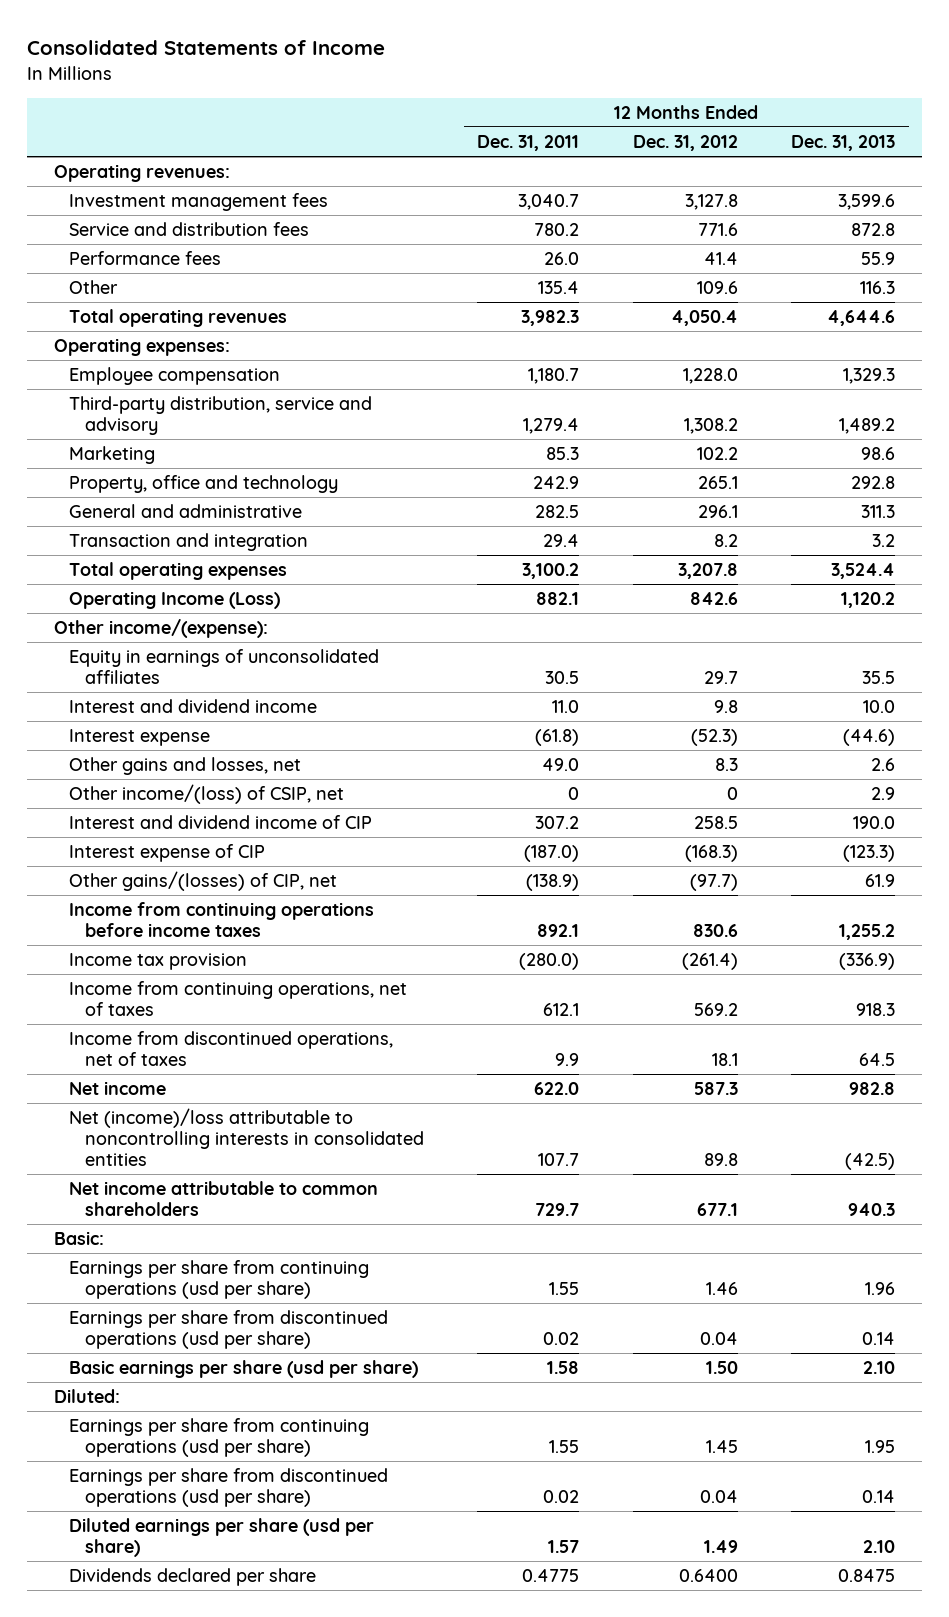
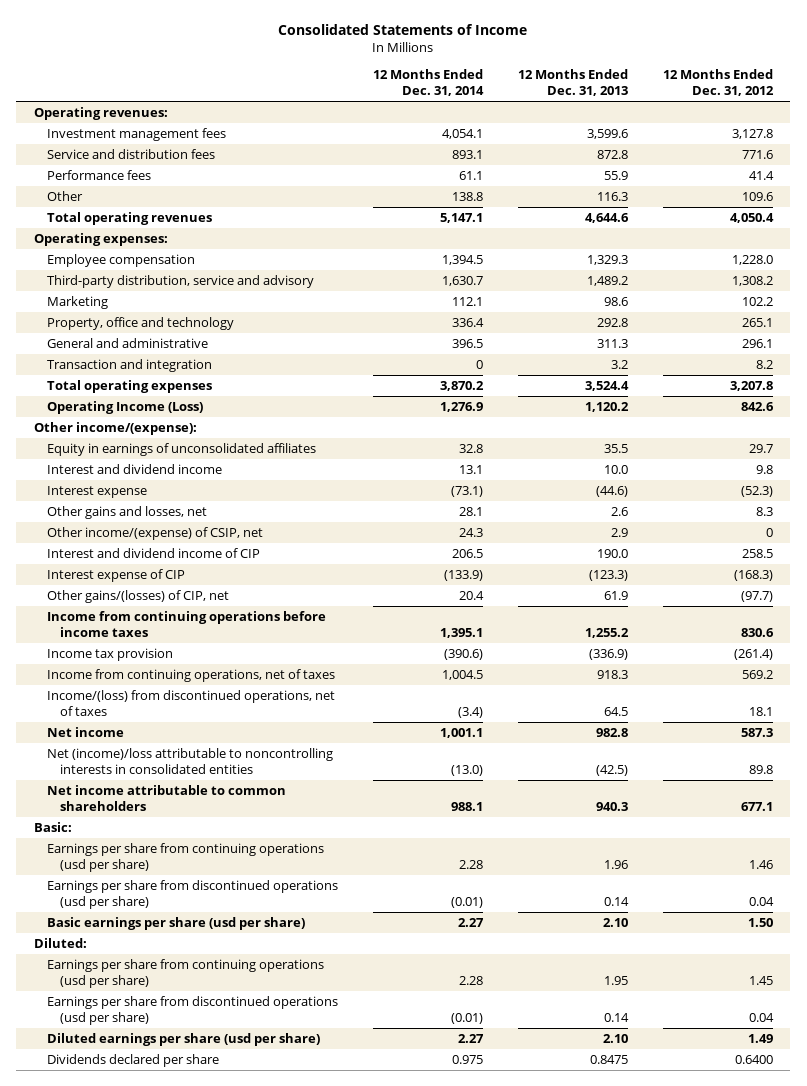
- | 12 Months Ended Dec. 31, 2011 | 12 Months Ended Dec. 31, 2012 | 12 Months Ended Dec. 31, 2013
+ | 12 Months Ended Dec. 31, 2014 | 12 Months Ended Dec. 31, 2013 | 12 Months Ended Dec. 31, 2012
- Other income/(loss) of CSIP, net | 0 | 0 | 2.9
+ Other income/(expense) of CSIP, net | 24.3 | 2.9 | 0
- Income from discontinued operations, net of taxes | 9.9 | 18.1 | 64.5
+ Income/(loss) from discontinued operations, net of taxes | (3.4) | 64.5 | 18.1

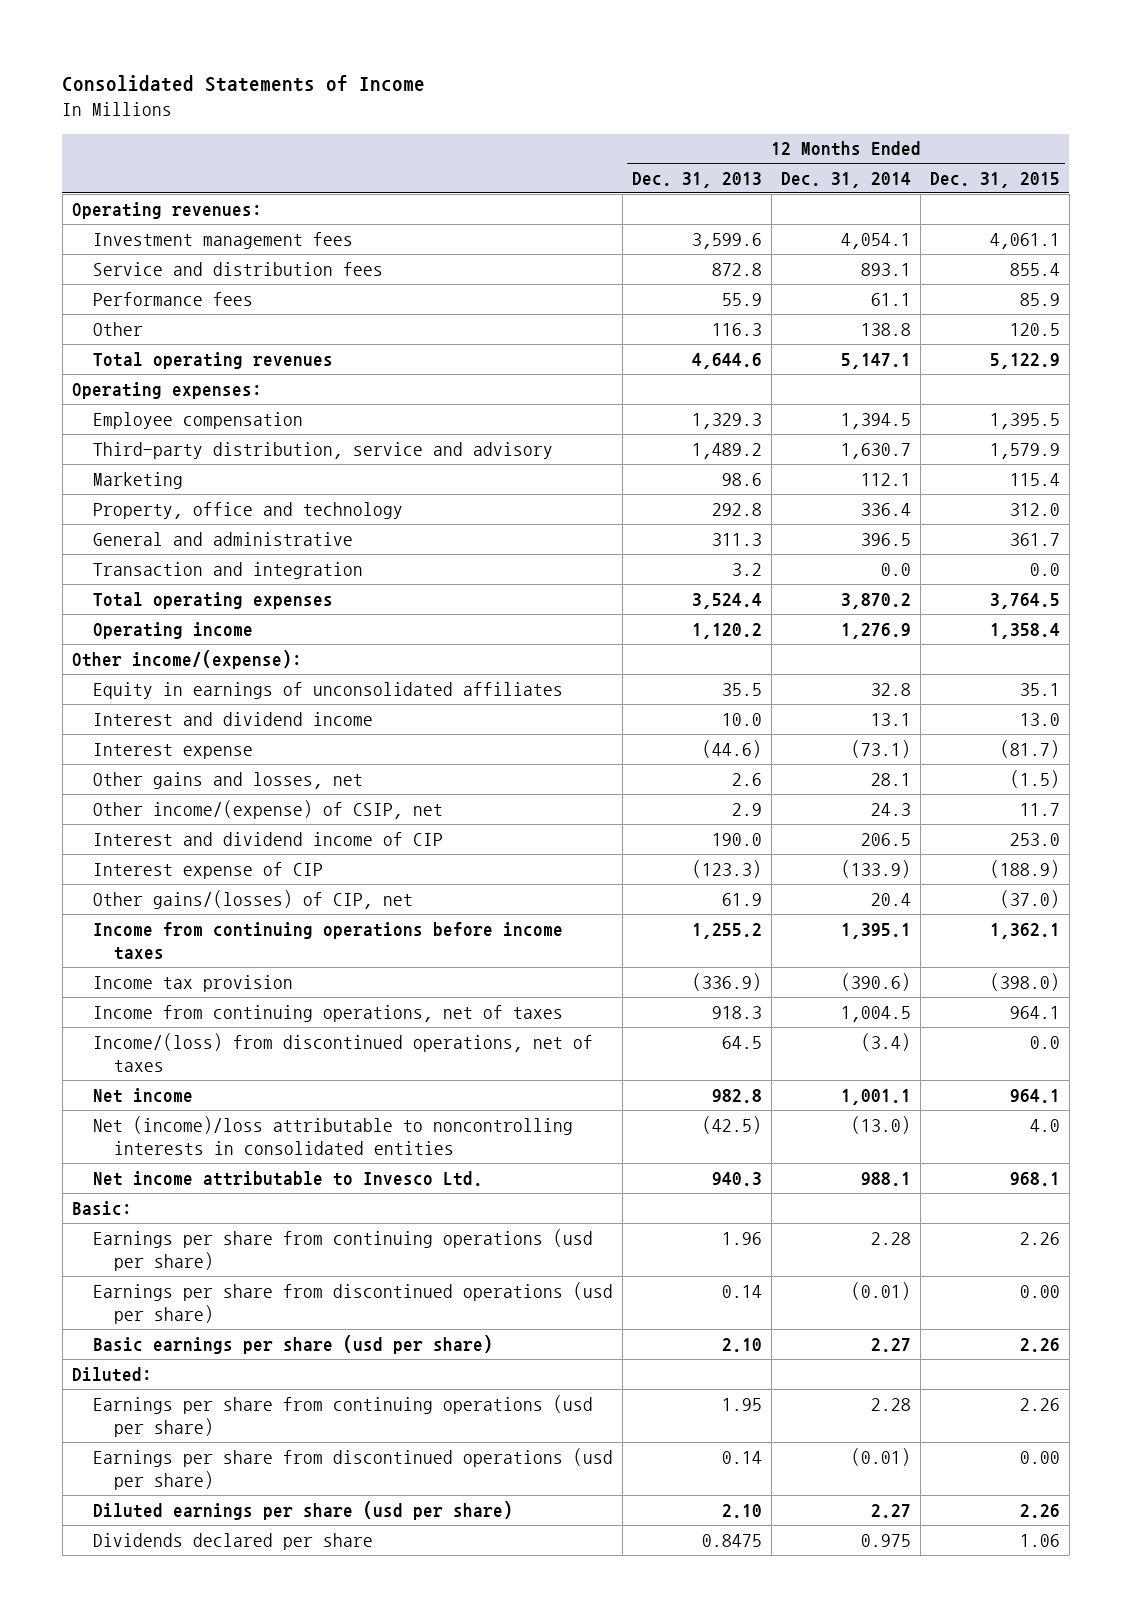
- | 12 Months Ended Dec. 31, 2014 | 12 Months Ended Dec. 31, 2013 | 12 Months Ended Dec. 31, 2012
+ | 12 Months Ended Dec. 31, 2013 | 12 Months Ended Dec. 31, 2014 | 12 Months Ended Dec. 31, 2015
- Transaction and integration | 0 | 3.2 | 8.2
+ Transaction and integration | 3.2 | 0.0 | 0.0
- Operating Income (Loss) | 1,276.9 | 1,120.2 | 842.6
+ Operating income | 1,120.2 | 1,276.9 | 1,358.4
- Net income attributable to common shareholders | 988.1 | 940.3 | 677.1
+ Net income attributable to Invesco Ltd. | 940.3 | 988.1 | 968.1

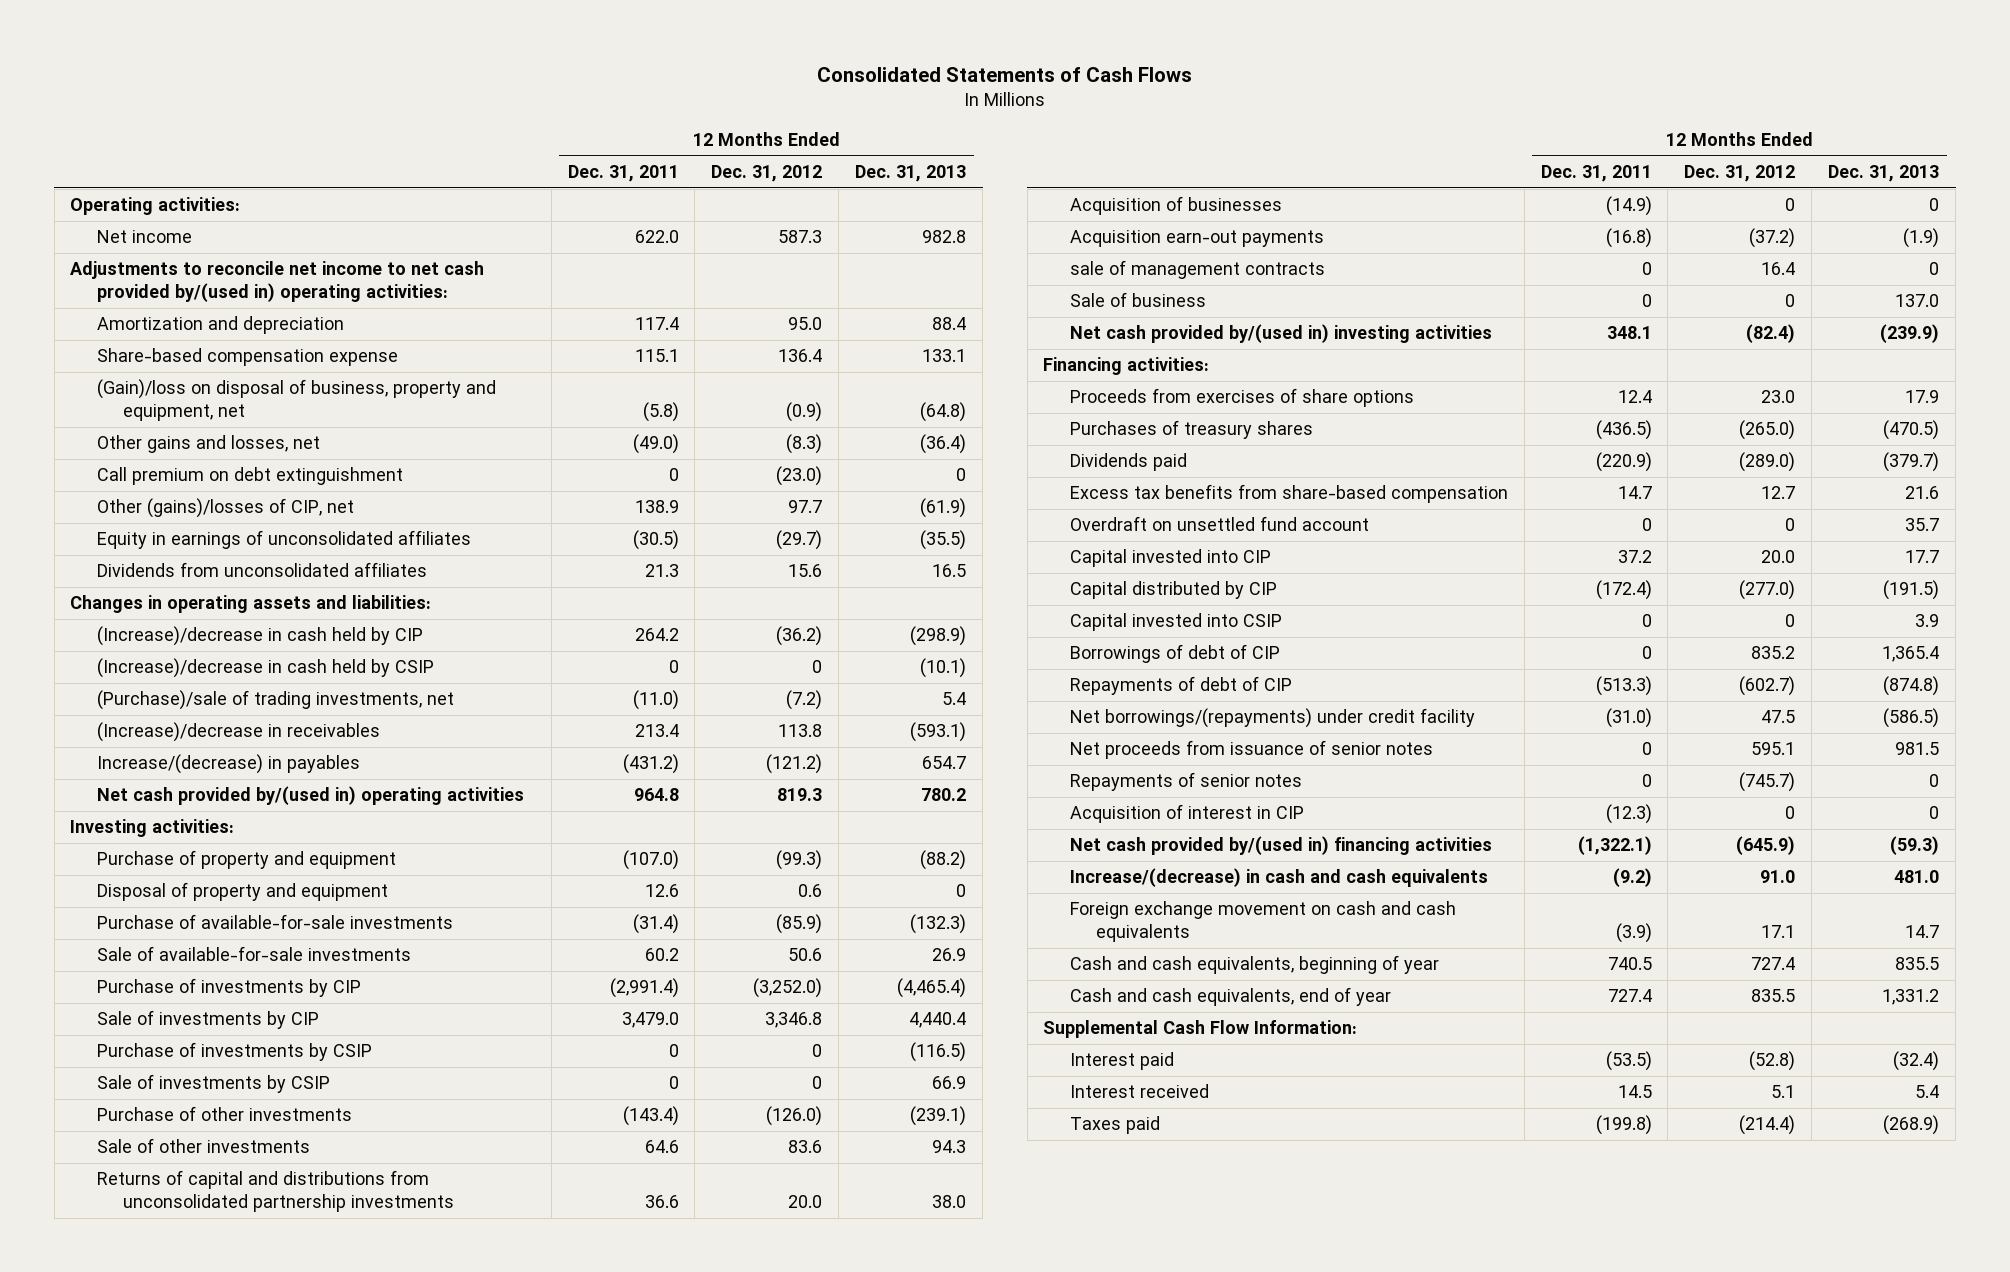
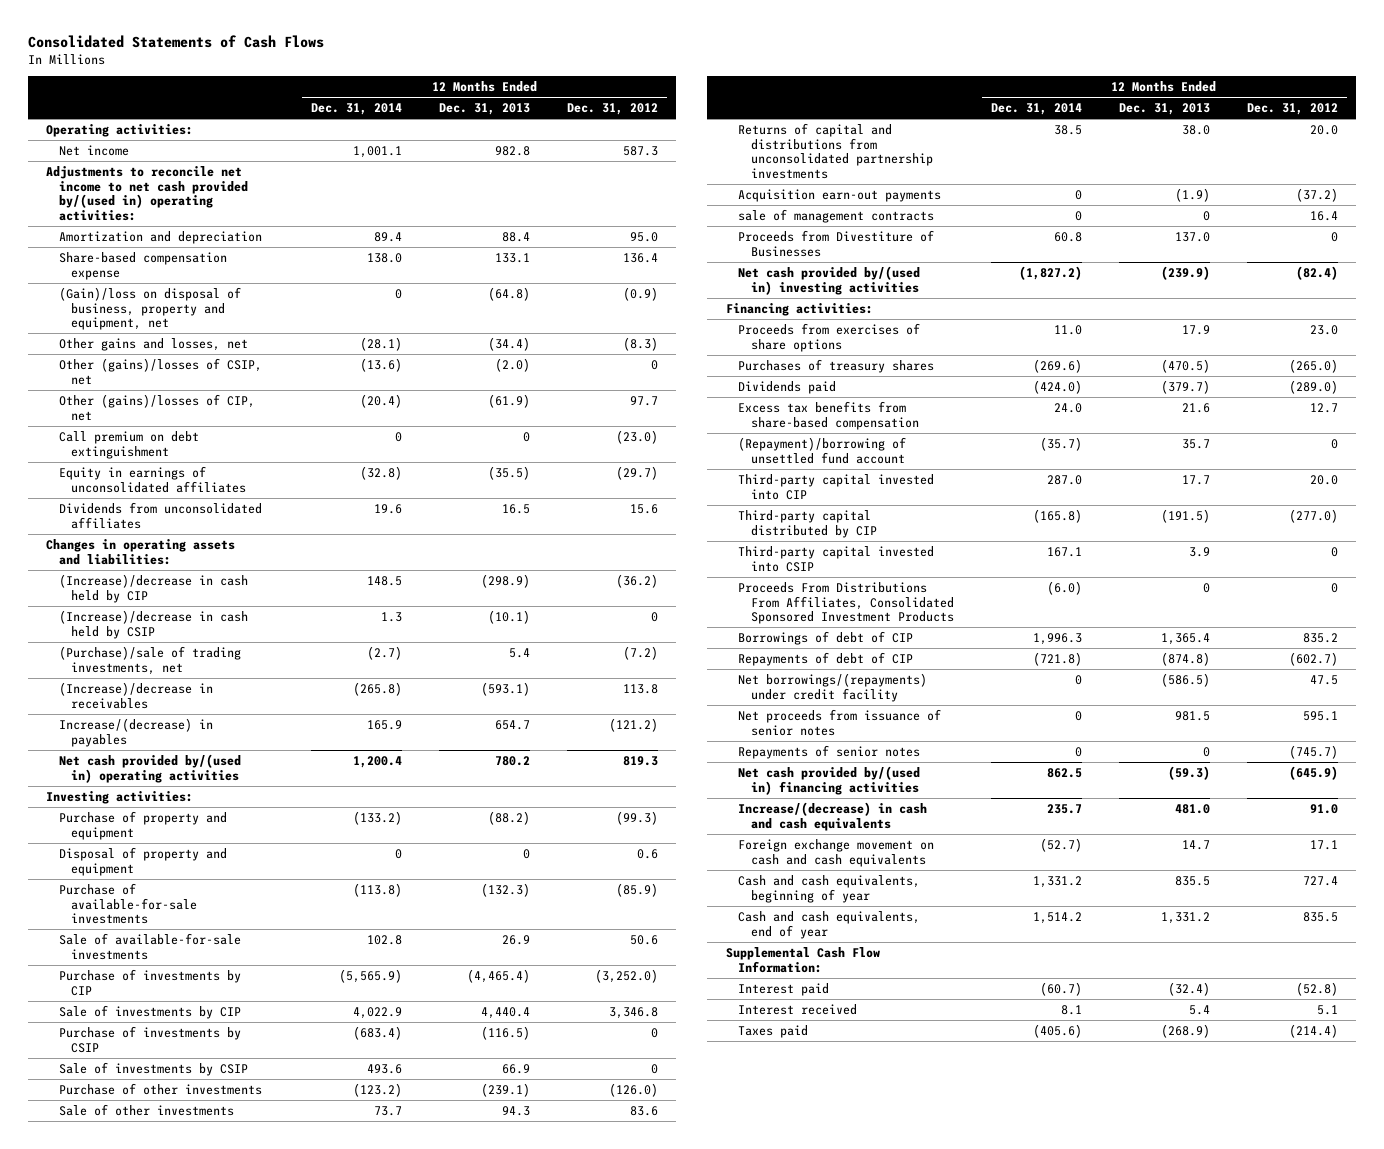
- | 12 Months Ended Dec. 31, 2011 | 12 Months Ended Dec. 31, 2012 | 12 Months Ended Dec. 31, 2013
+ | 12 Months Ended Dec. 31, 2014 | 12 Months Ended Dec. 31, 2013 | 12 Months Ended Dec. 31, 2012
- Other gains and losses, net | (49.0) | (8.3) | (36.4)
+ Other gains and losses, net | (28.1) | (34.4) | (8.3)
+ Other (gains)/losses of CSIP, net | (13.6) | (2.0) | 0
moved down: Call premium on debt extinguishment | 0 | 0 | (23.0)
- Acquisition of businesses | (14.9) | 0 | 0
- Sale of business | 0 | 0 | 137.0
+ Proceeds from Divestiture of Businesses | 60.8 | 137.0 | 0
- Overdraft on unsettled fund account | 0 | 0 | 35.7
- Capital invested into CIP | 37.2 | 20.0 | 17.7
- Capital distributed by CIP | (172.4) | (277.0) | (191.5)
- Capital invested into CSIP | 0 | 0 | 3.9
+ (Repayment)/borrowing of unsettled fund account | (35.7) | 35.7 | 0
+ Third-party capital invested into CIP | 287.0 | 17.7 | 20.0
+ Third-party capital distributed by CIP | (165.8) | (191.5) | (277.0)
+ Third-party capital invested into CSIP | 167.1 | 3.9 | 0
+ Proceeds From Distributions From Affiliates, Consolidated Sponsored Investment Products | (6.0) | 0 | 0
- Acquisition of interest in CIP | (12.3) | 0 | 0

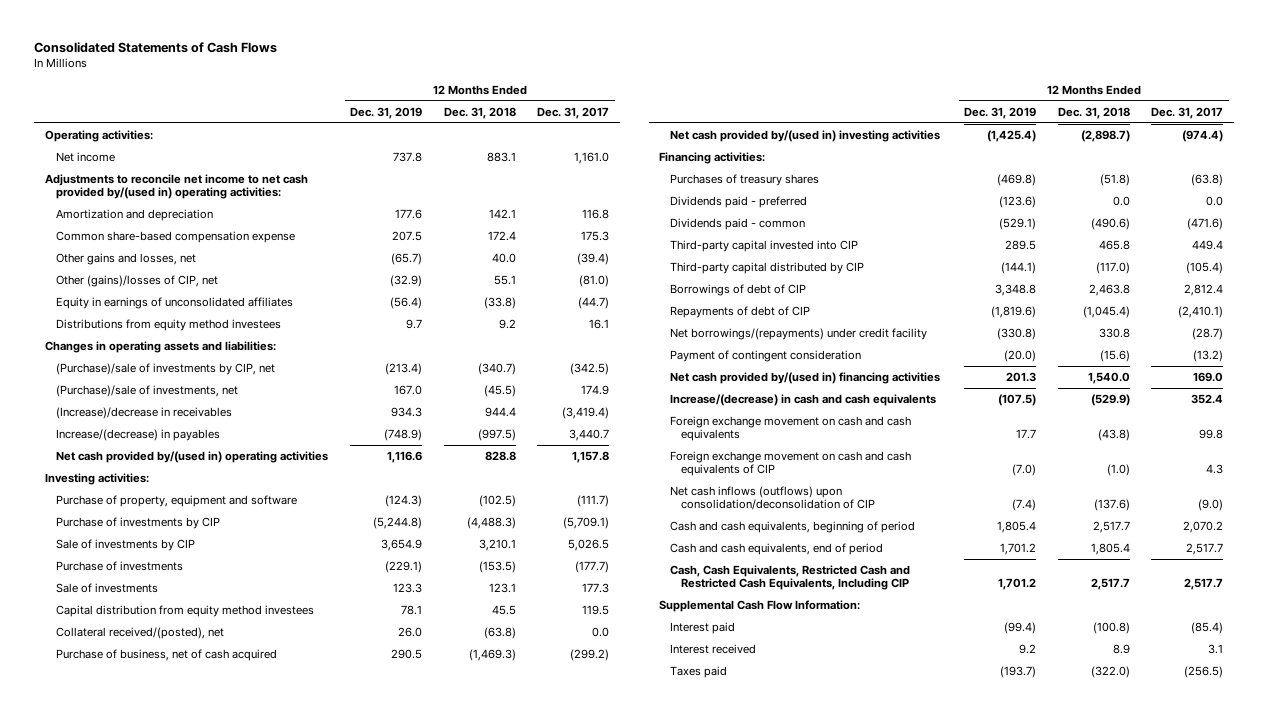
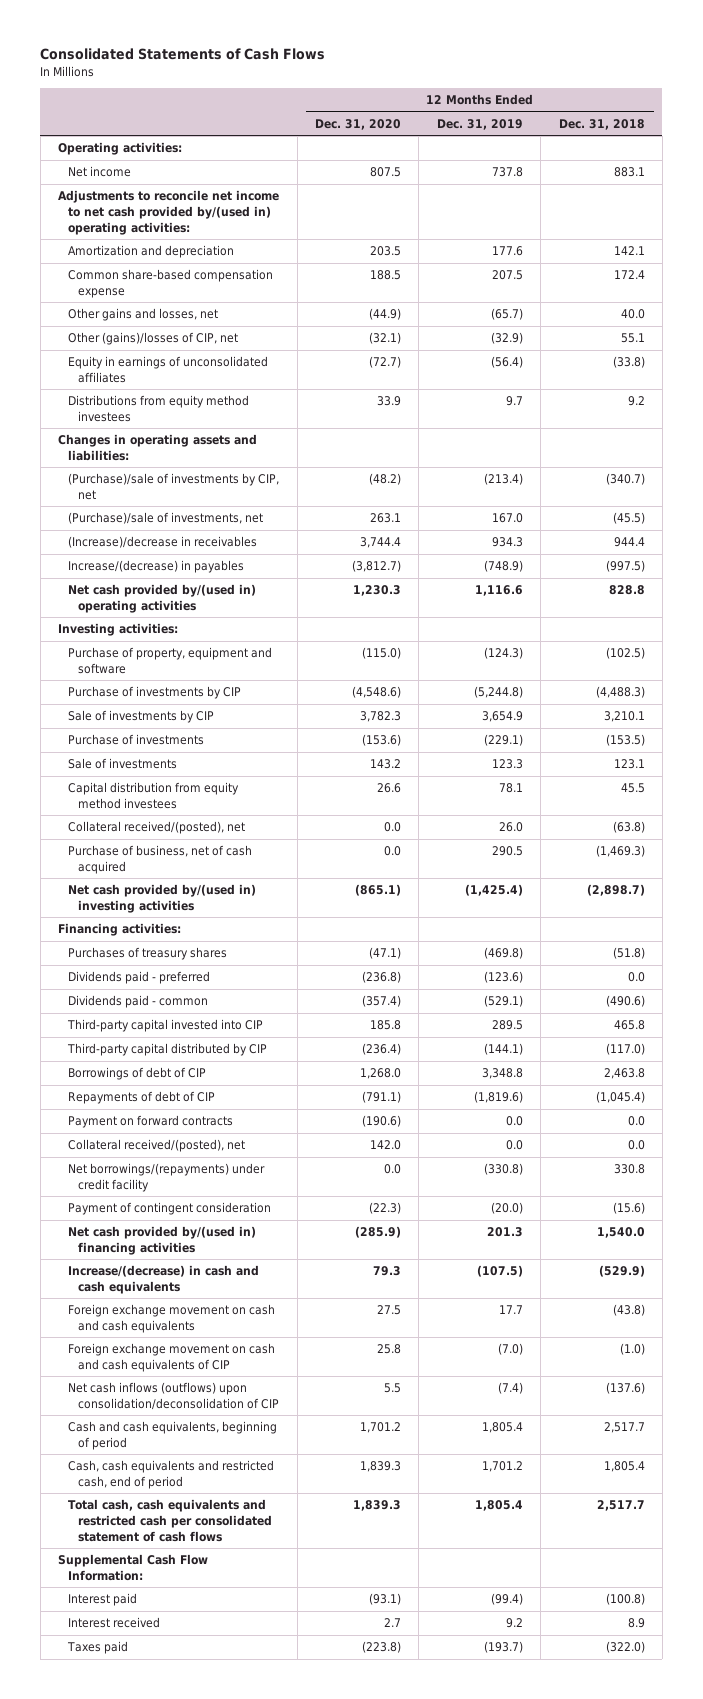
- | 12 Months Ended Dec. 31, 2019 | 12 Months Ended Dec. 31, 2018 | 12 Months Ended Dec. 31, 2017
+ | 12 Months Ended Dec. 31, 2020 | 12 Months Ended Dec. 31, 2019 | 12 Months Ended Dec. 31, 2018
+ Payment on forward contracts | (190.6) | 0.0 | 0.0
+ Collateral received/(posted), net | 142.0 | 0.0 | 0.0
- Cash and cash equivalents, end of period | 1,701.2 | 1,805.4 | 2,517.7
- Cash, Cash Equivalents, Restricted Cash and Restricted Cash Equivalents, Including CIP | 1,701.2 | 2,517.7 | 2,517.7
+ Cash, cash equivalents and restricted cash, end of period | 1,839.3 | 1,701.2 | 1,805.4
+ Total cash, cash equivalents and restricted cash per consolidated statement of cash flows | 1,839.3 | 1,805.4 | 2,517.7

